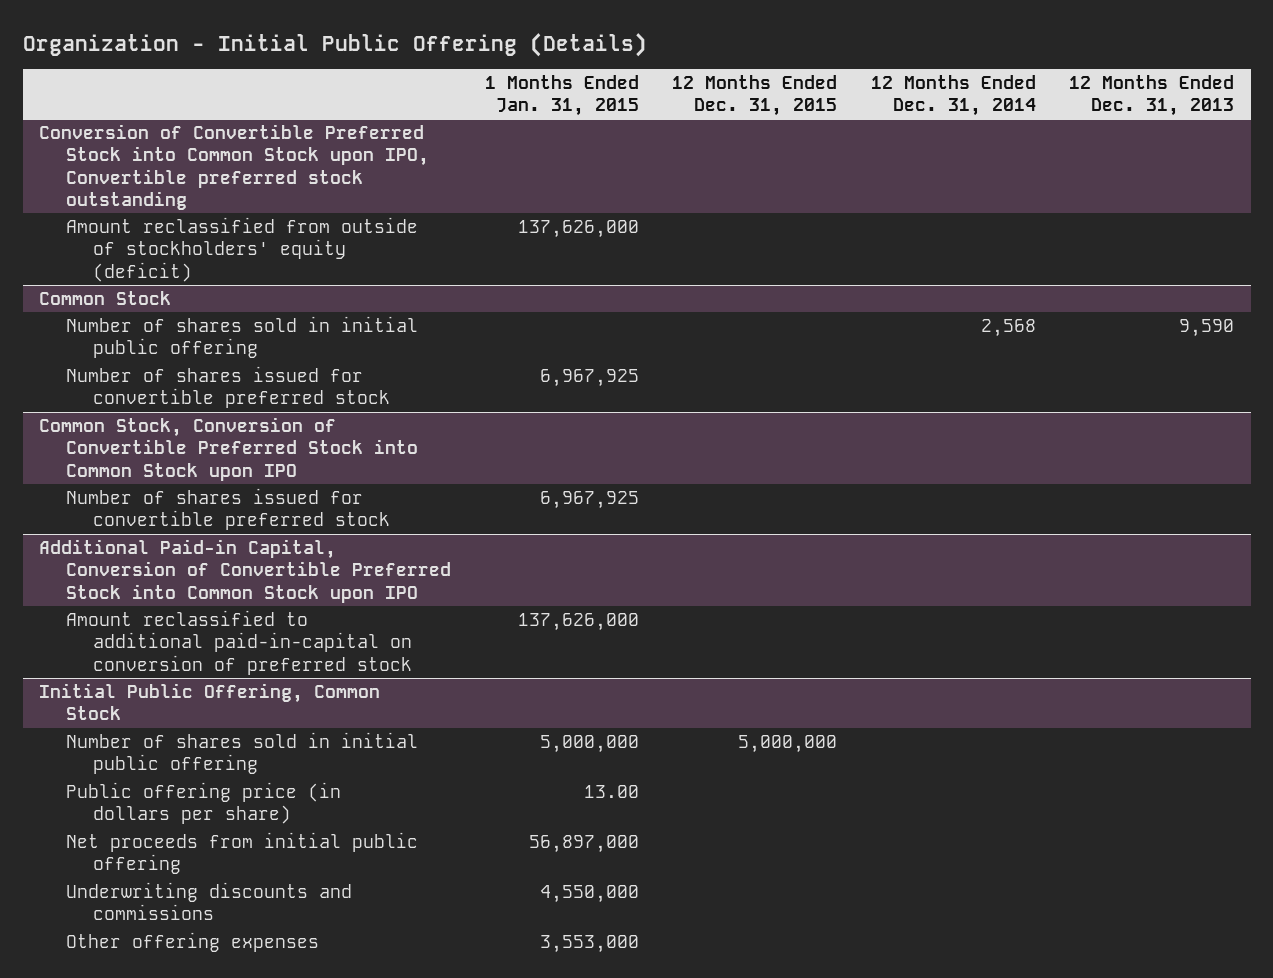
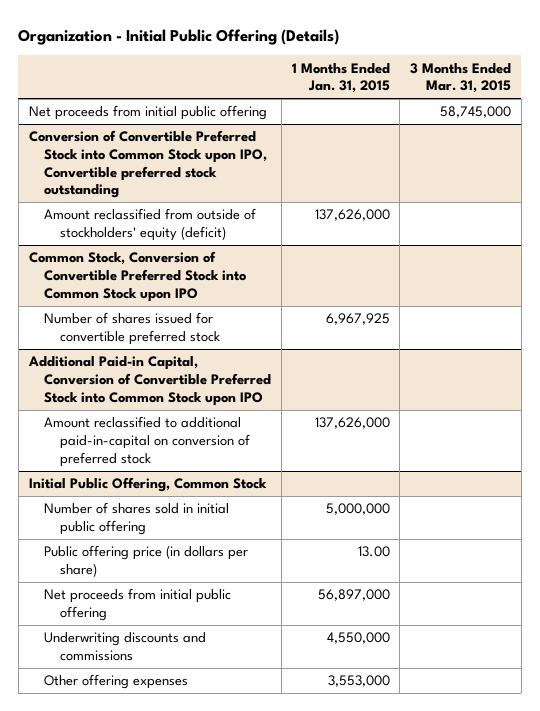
- | 1 Months Ended Jan. 31, 2015 | 12 Months Ended Dec. 31, 2015 | 12 Months Ended Dec. 31, 2014 | 12 Months Ended Dec. 31, 2013
+ | 1 Months Ended Jan. 31, 2015 | 3 Months Ended Mar. 31, 2015
+ Net proceeds from initial public offering | | 58,745,000
- Common Stock
- Number of shares sold in initial public offering | | | 2,568 | 9,590
- Number of shares issued for convertible preferred stock | 6,967,925 | | |

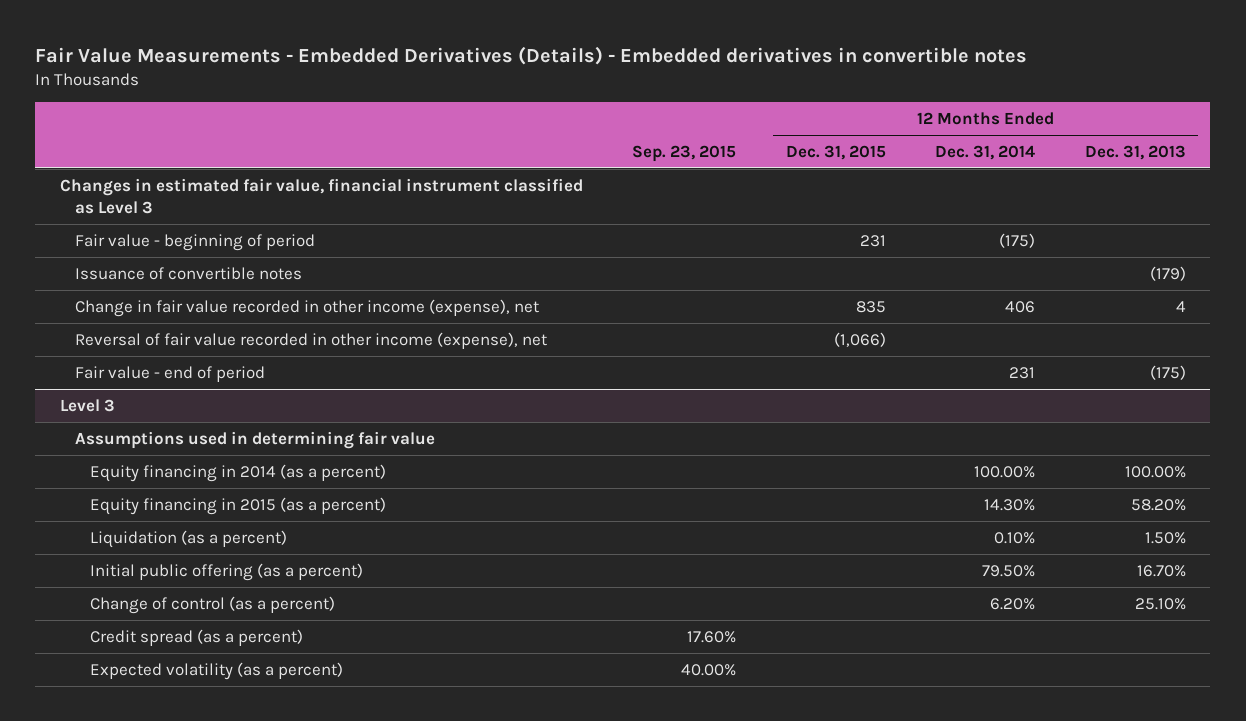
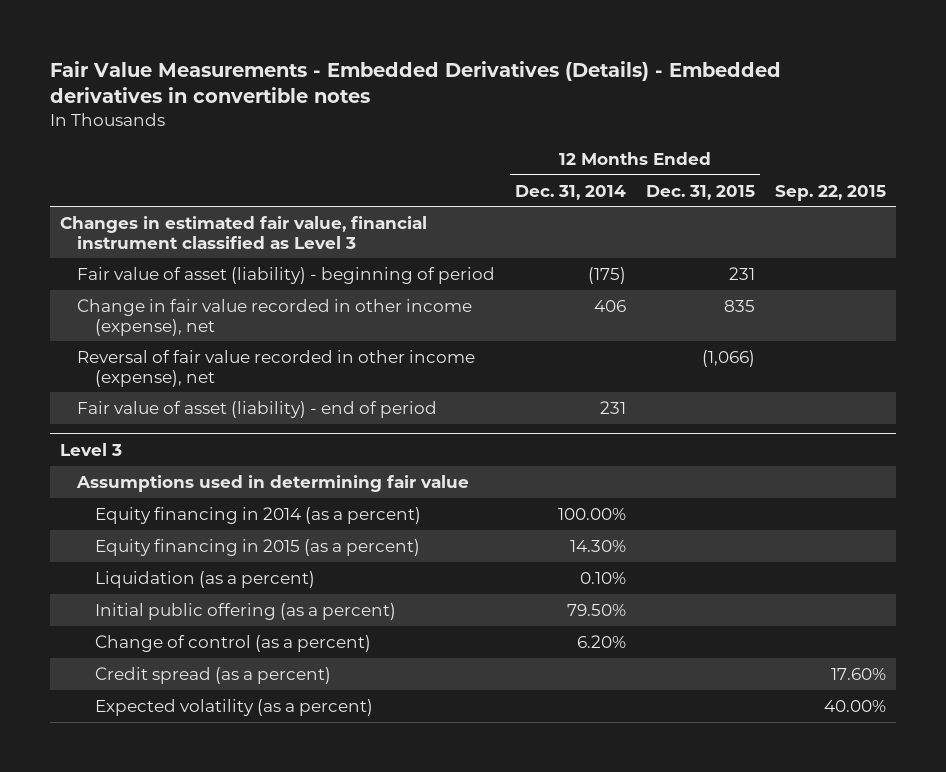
- | Sep. 23, 2015 | 12 Months Ended Dec. 31, 2015 | 12 Months Ended Dec. 31, 2014 | 12 Months Ended Dec. 31, 2013
+ | 12 Months Ended Dec. 31, 2014 | 12 Months Ended Dec. 31, 2015 | Sep. 22, 2015
- Fair value - beginning of period | | 231 | (175) |
- Issuance of convertible notes | | | | (179)
+ Fair value of asset (liability) - beginning of period | (175) | 231 |
- Fair value - end of period | | | 231 | (175)
+ Fair value of asset (liability) - end of period | 231 | |

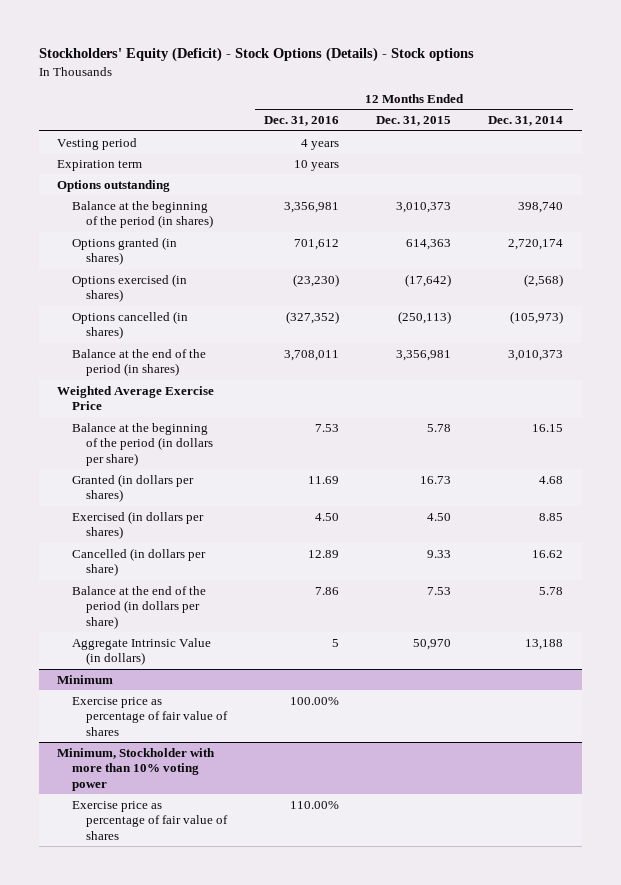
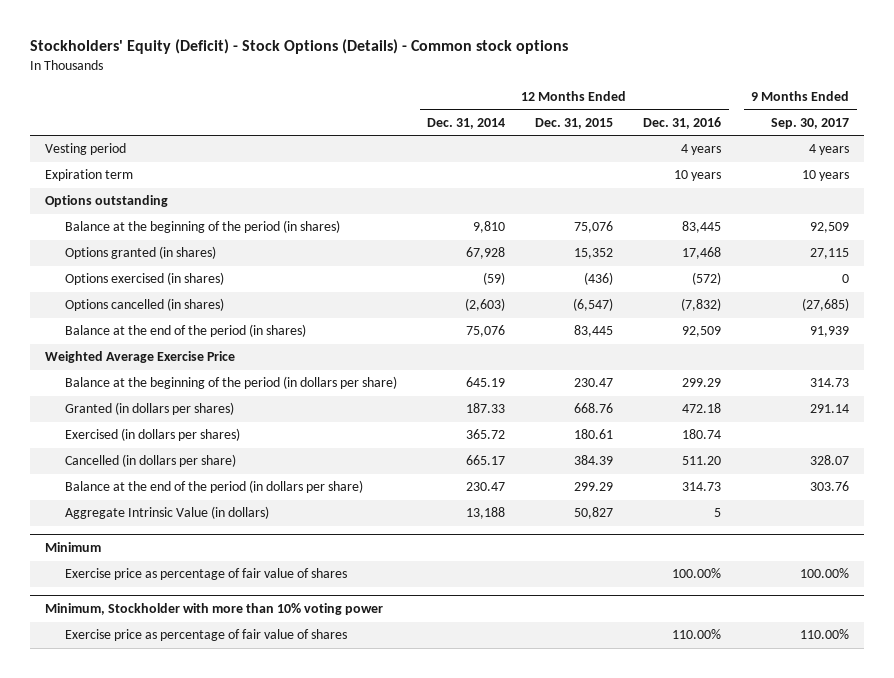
- Stockholders' Equity (Deficit) - Stock Options (Details) - Stock options
+ Stockholders' Equity (Deficit) - Stock Options (Details) - Common stock options
- | 12 Months Ended Dec. 31, 2016 | 12 Months Ended Dec. 31, 2015 | 12 Months Ended Dec. 31, 2014
+ | 12 Months Ended Dec. 31, 2014 | 12 Months Ended Dec. 31, 2015 | 12 Months Ended Dec. 31, 2016 | 9 Months Ended Sep. 30, 2017
- Balance at the beginning of the period (in shares) | 3,356,981 | 3,010,373 | 398,740
- Options granted (in shares) | 701,612 | 614,363 | 2,720,174
- Options exercised (in shares) | (23,230) | (17,642) | (2,568)
- Options cancelled (in shares) | (327,352) | (250,113) | (105,973)
- Balance at the end of the period (in shares) | 3,708,011 | 3,356,981 | 3,010,373
+ Balance at the beginning of the period (in shares) | 9,810 | 75,076 | 83,445 | 92,509
+ Options granted (in shares) | 67,928 | 15,352 | 17,468 | 27,115
+ Options exercised (in shares) | (59) | (436) | (572) | 0
+ Options cancelled (in shares) | (2,603) | (6,547) | (7,832) | (27,685)
+ Balance at the end of the period (in shares) | 75,076 | 83,445 | 92,509 | 91,939
- Balance at the beginning of the period (in dollars per share) | 7.53 | 5.78 | 16.15
- Granted (in dollars per shares) | 11.69 | 16.73 | 4.68
- Exercised (in dollars per shares) | 4.50 | 4.50 | 8.85
- Cancelled (in dollars per share) | 12.89 | 9.33 | 16.62
- Balance at the end of the period (in dollars per share) | 7.86 | 7.53 | 5.78
- Aggregate Intrinsic Value (in dollars) | 5 | 50,970 | 13,188
+ Balance at the beginning of the period (in dollars per share) | 645.19 | 230.47 | 299.29 | 314.73
+ Granted (in dollars per shares) | 187.33 | 668.76 | 472.18 | 291.14
+ Exercised (in dollars per shares) | 365.72 | 180.61 | 180.74 |
+ Cancelled (in dollars per share) | 665.17 | 384.39 | 511.20 | 328.07
+ Balance at the end of the period (in dollars per share) | 230.47 | 299.29 | 314.73 | 303.76
+ Aggregate Intrinsic Value (in dollars) | 13,188 | 50,827 | 5 |

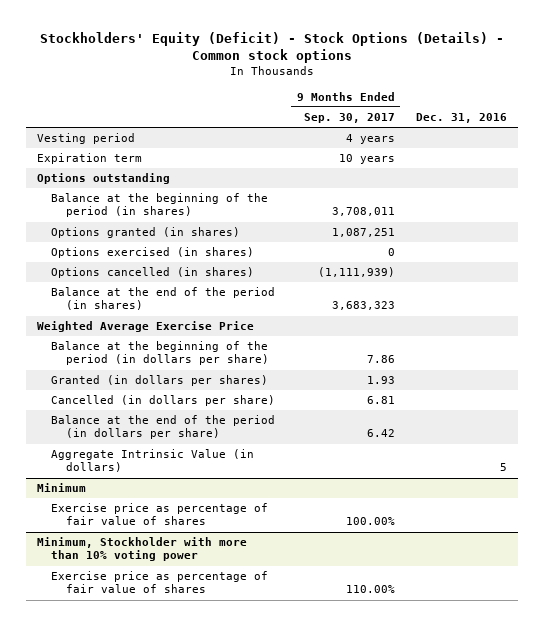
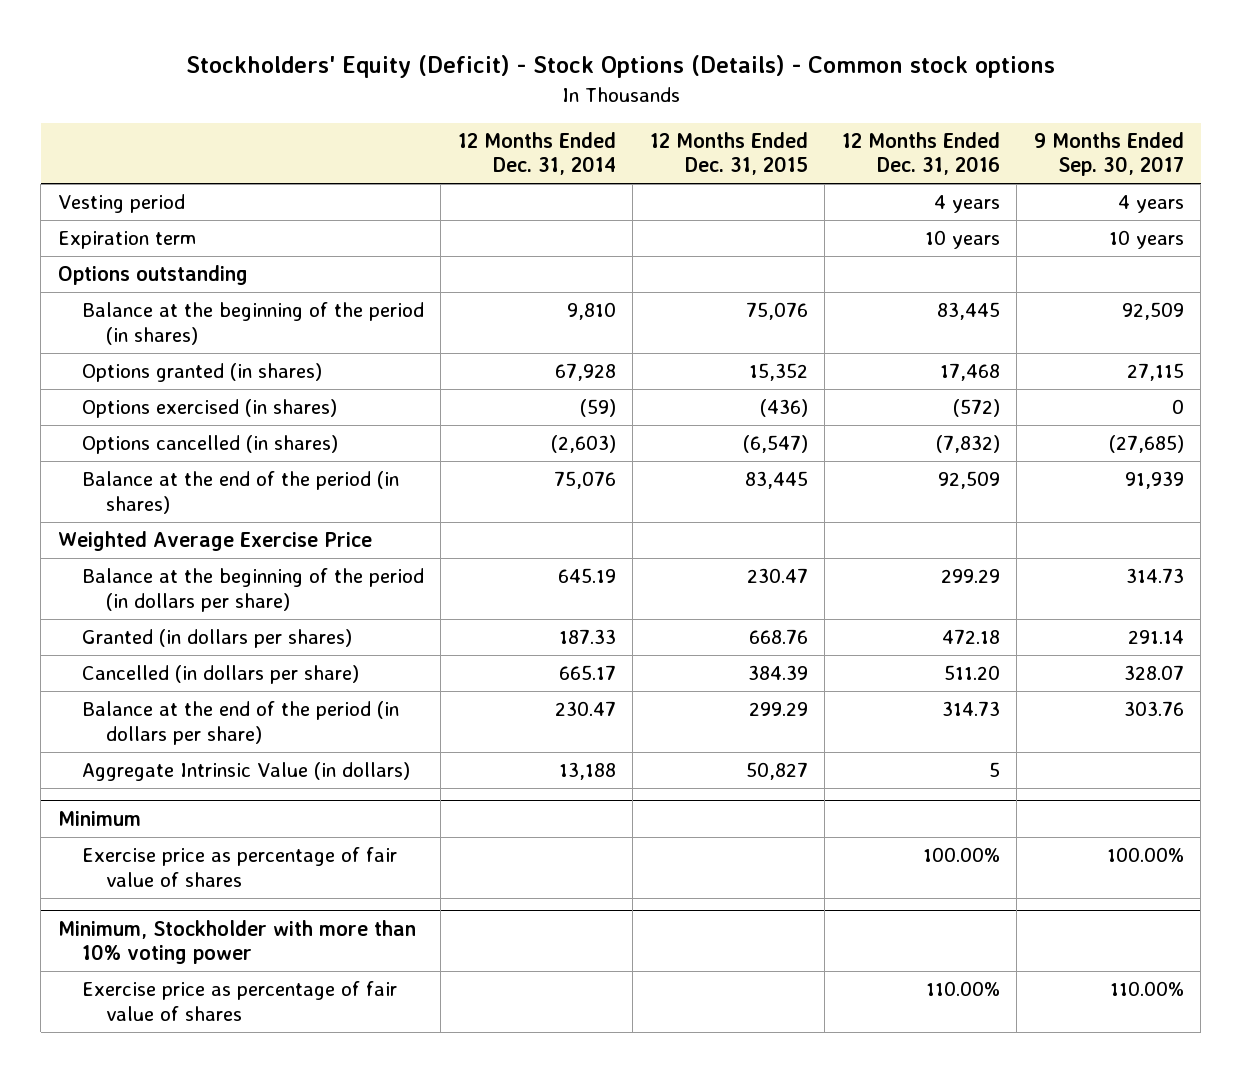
- | 9 Months Ended Sep. 30, 2017 | Dec. 31, 2016
+ | 12 Months Ended Dec. 31, 2014 | 12 Months Ended Dec. 31, 2015 | 12 Months Ended Dec. 31, 2016 | 9 Months Ended Sep. 30, 2017
- Balance at the beginning of the period (in shares) | 3,708,011 |
- Options granted (in shares) | 1,087,251 |
+ Balance at the beginning of the period (in shares) | 9,810 | 75,076 | 83,445 | 92,509
+ Options granted (in shares) | 67,928 | 15,352 | 17,468 | 27,115
- Options cancelled (in shares) | (1,111,939) |
- Balance at the end of the period (in shares) | 3,683,323 |
+ Options cancelled (in shares) | (2,603) | (6,547) | (7,832) | (27,685)
+ Balance at the end of the period (in shares) | 75,076 | 83,445 | 92,509 | 91,939
- Balance at the beginning of the period (in dollars per share) | 7.86 |
- Granted (in dollars per shares) | 1.93 |
- Cancelled (in dollars per share) | 6.81 |
- Balance at the end of the period (in dollars per share) | 6.42 |
+ Balance at the beginning of the period (in dollars per share) | 645.19 | 230.47 | 299.29 | 314.73
+ Granted (in dollars per shares) | 187.33 | 668.76 | 472.18 | 291.14
+ Cancelled (in dollars per share) | 665.17 | 384.39 | 511.20 | 328.07
+ Balance at the end of the period (in dollars per share) | 230.47 | 299.29 | 314.73 | 303.76

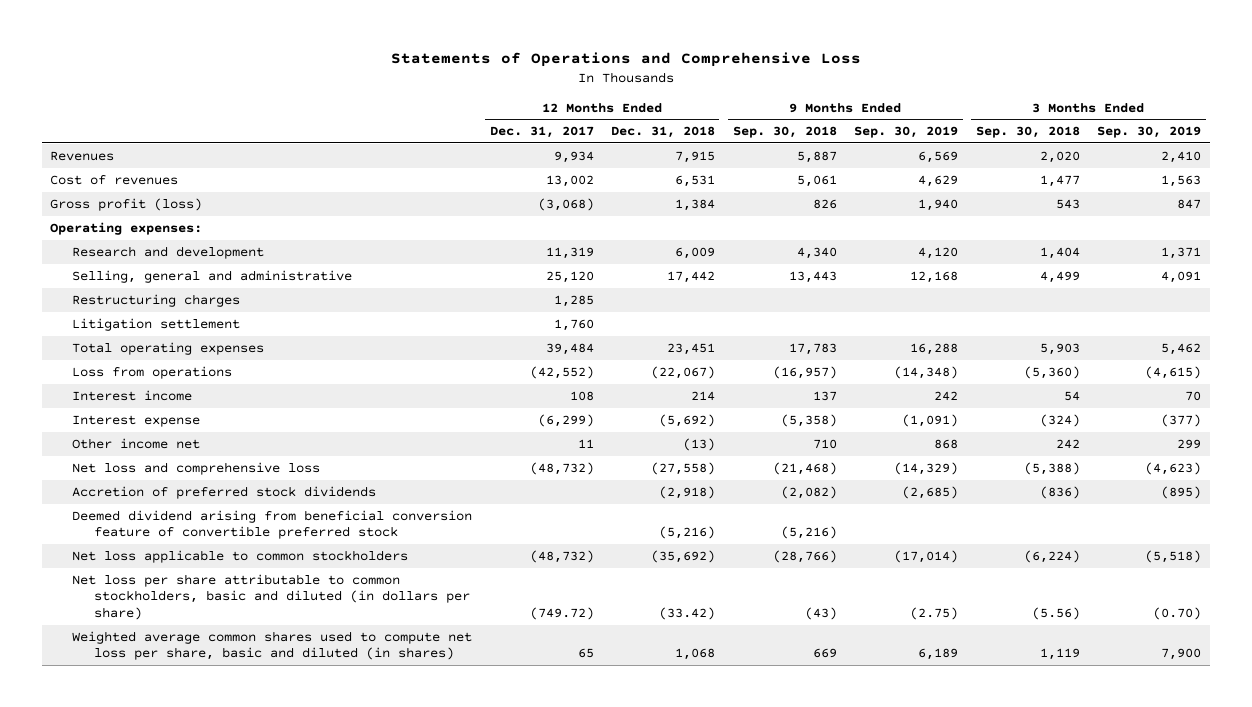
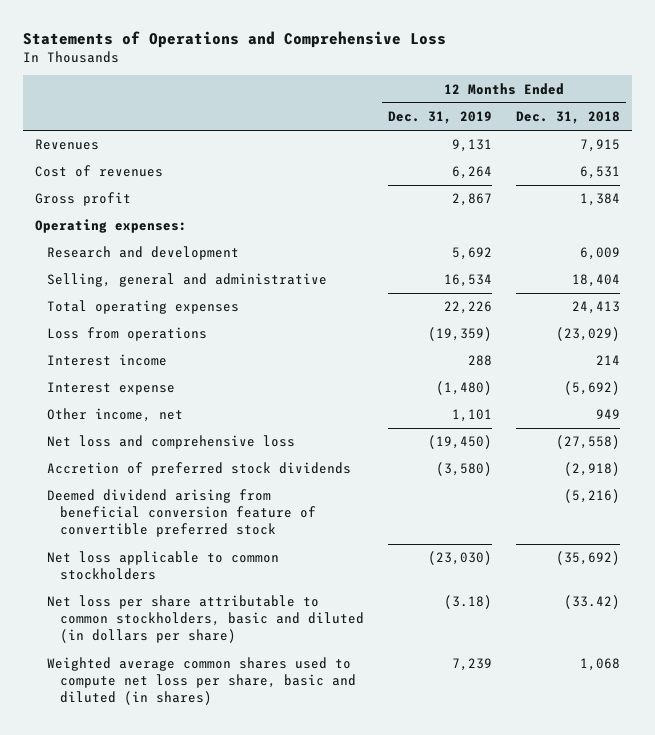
- | 12 Months Ended Dec. 31, 2017 | 12 Months Ended Dec. 31, 2018 | 9 Months Ended Sep. 30, 2018 | 9 Months Ended Sep. 30, 2019 | 3 Months Ended Sep. 30, 2018 | 3 Months Ended Sep. 30, 2019
+ | 12 Months Ended Dec. 31, 2019 | 12 Months Ended Dec. 31, 2018
- Gross profit (loss) | (3,068) | 1,384 | 826 | 1,940 | 543 | 847
+ Gross profit | 2,867 | 1,384
- Selling, general and administrative | 25,120 | 17,442 | 13,443 | 12,168 | 4,499 | 4,091
- Restructuring charges | 1,285 | | | | |
- Litigation settlement | 1,760 | | | | |
- Total operating expenses | 39,484 | 23,451 | 17,783 | 16,288 | 5,903 | 5,462
- Loss from operations | (42,552) | (22,067) | (16,957) | (14,348) | (5,360) | (4,615)
+ Selling, general and administrative | 16,534 | 18,404
+ Total operating expenses | 22,226 | 24,413
+ Loss from operations | (19,359) | (23,029)
- Other income net | 11 | (13) | 710 | 868 | 242 | 299
+ Other income, net | 1,101 | 949

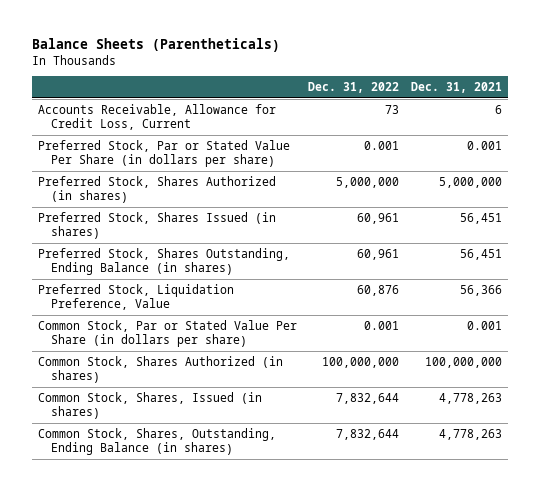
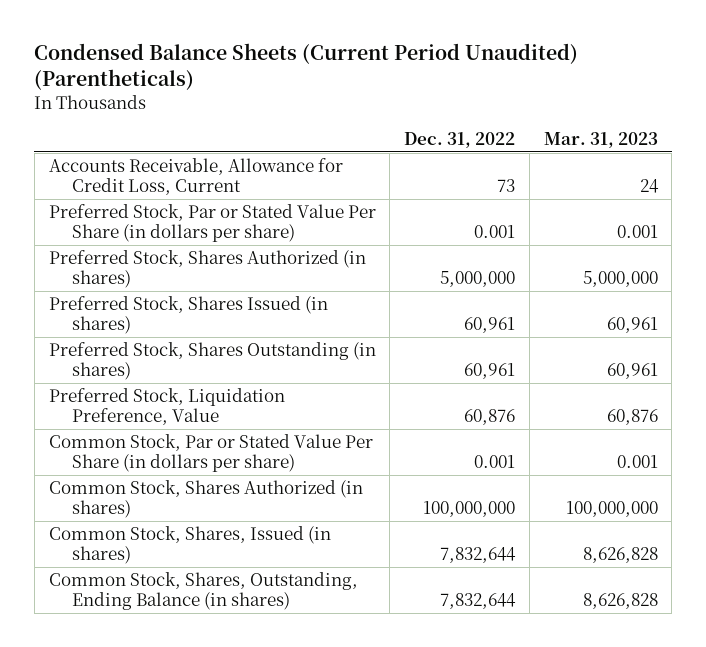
- Balance Sheets (Parentheticals)
+ Condensed Balance Sheets (Current Period Unaudited) (Parentheticals)
- | Dec. 31, 2022 | Dec. 31, 2021
+ | Dec. 31, 2022 | Mar. 31, 2023
- Preferred Stock, Shares Outstanding, Ending Balance (in shares) | 60,961 | 56,451
+ Preferred Stock, Shares Outstanding (in shares) | 60,961 | 60,961

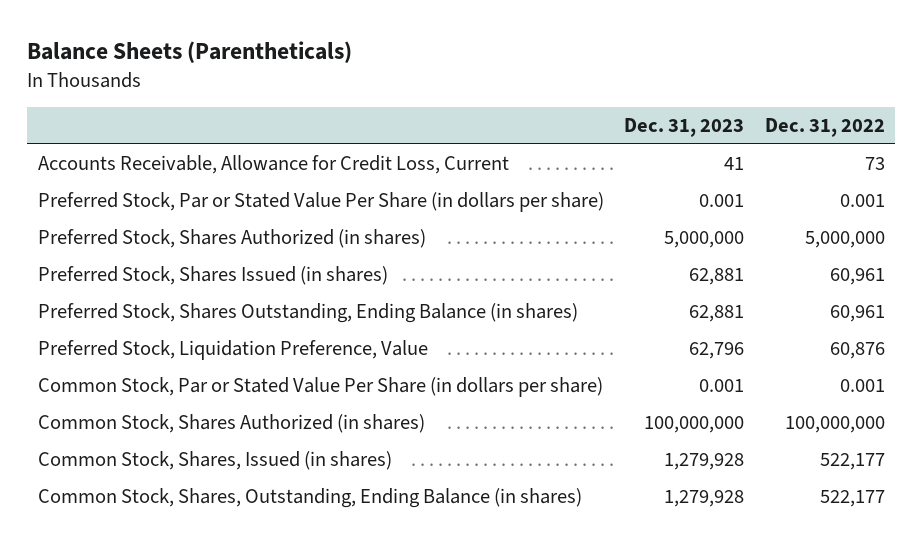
- Condensed Balance Sheets (Current Period Unaudited) (Parentheticals)
+ Balance Sheets (Parentheticals)
- | Dec. 31, 2022 | Mar. 31, 2023
+ | Dec. 31, 2023 | Dec. 31, 2022
- Preferred Stock, Shares Outstanding (in shares) | 60,961 | 60,961
+ Preferred Stock, Shares Outstanding, Ending Balance (in shares) | 62,881 | 60,961
- Common Stock, Shares, Issued (in shares) | 7,832,644 | 8,626,828
- Common Stock, Shares, Outstanding, Ending Balance (in shares) | 7,832,644 | 8,626,828
+ Common Stock, Shares, Issued (in shares) | 1,279,928 | 522,177
+ Common Stock, Shares, Outstanding, Ending Balance (in shares) | 1,279,928 | 522,177

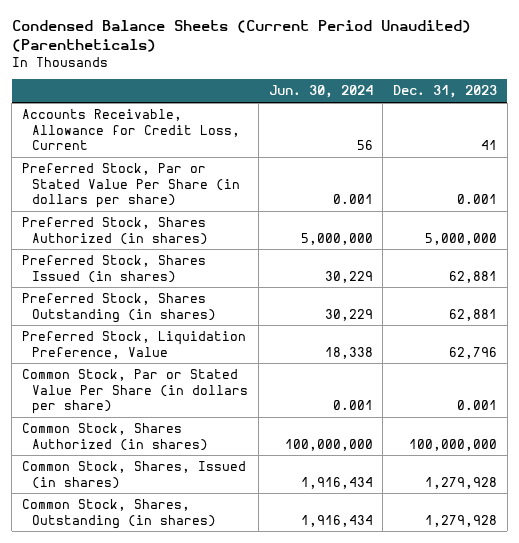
- Balance Sheets (Parentheticals)
+ Condensed Balance Sheets (Current Period Unaudited) (Parentheticals)
- | Dec. 31, 2023 | Dec. 31, 2022
+ | Jun. 30, 2024 | Dec. 31, 2023
- Preferred Stock, Shares Outstanding, Ending Balance (in shares) | 62,881 | 60,961
+ Preferred Stock, Shares Outstanding (in shares) | 30,229 | 62,881
- Common Stock, Shares, Outstanding, Ending Balance (in shares) | 1,279,928 | 522,177
+ Common Stock, Shares, Outstanding (in shares) | 1,916,434 | 1,279,928

